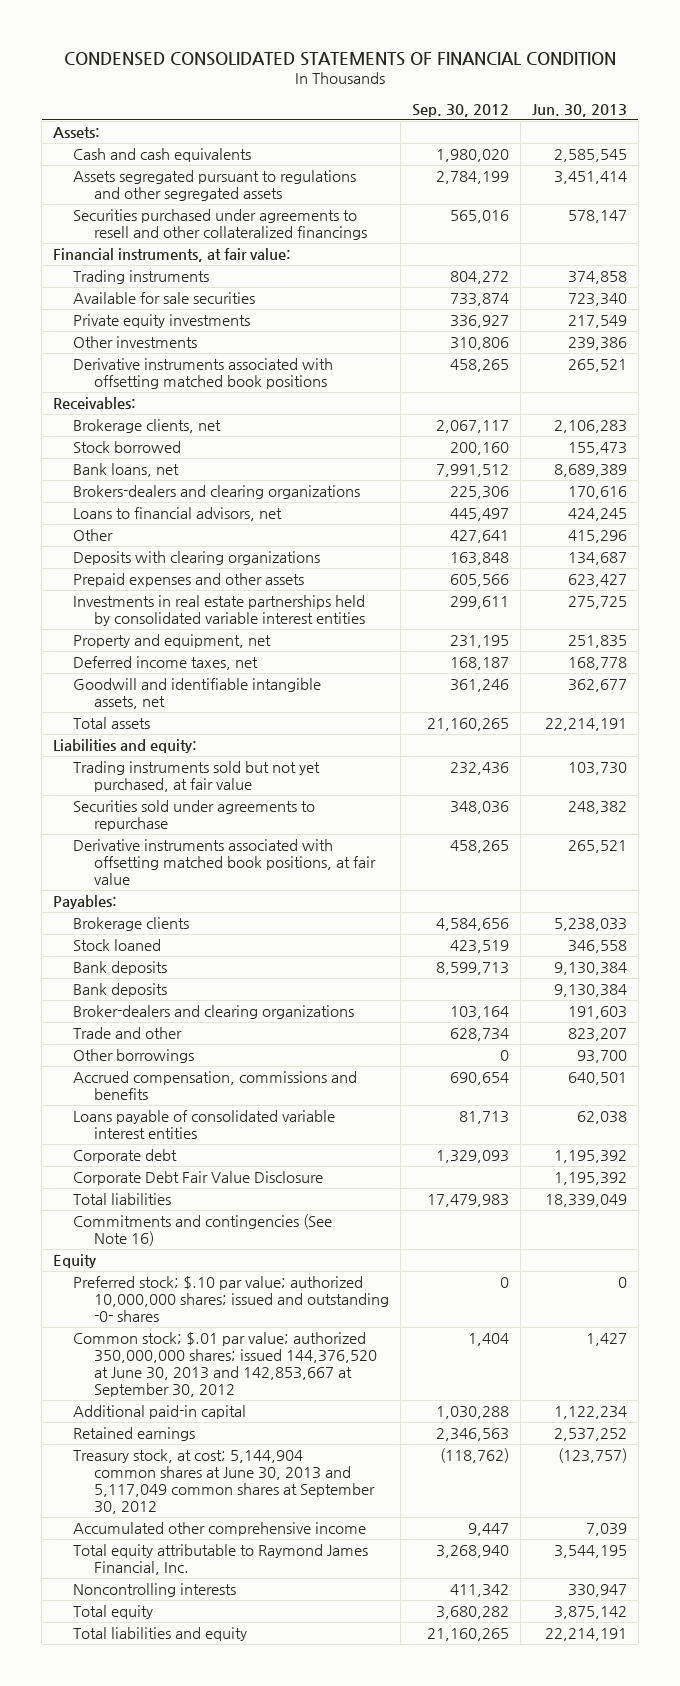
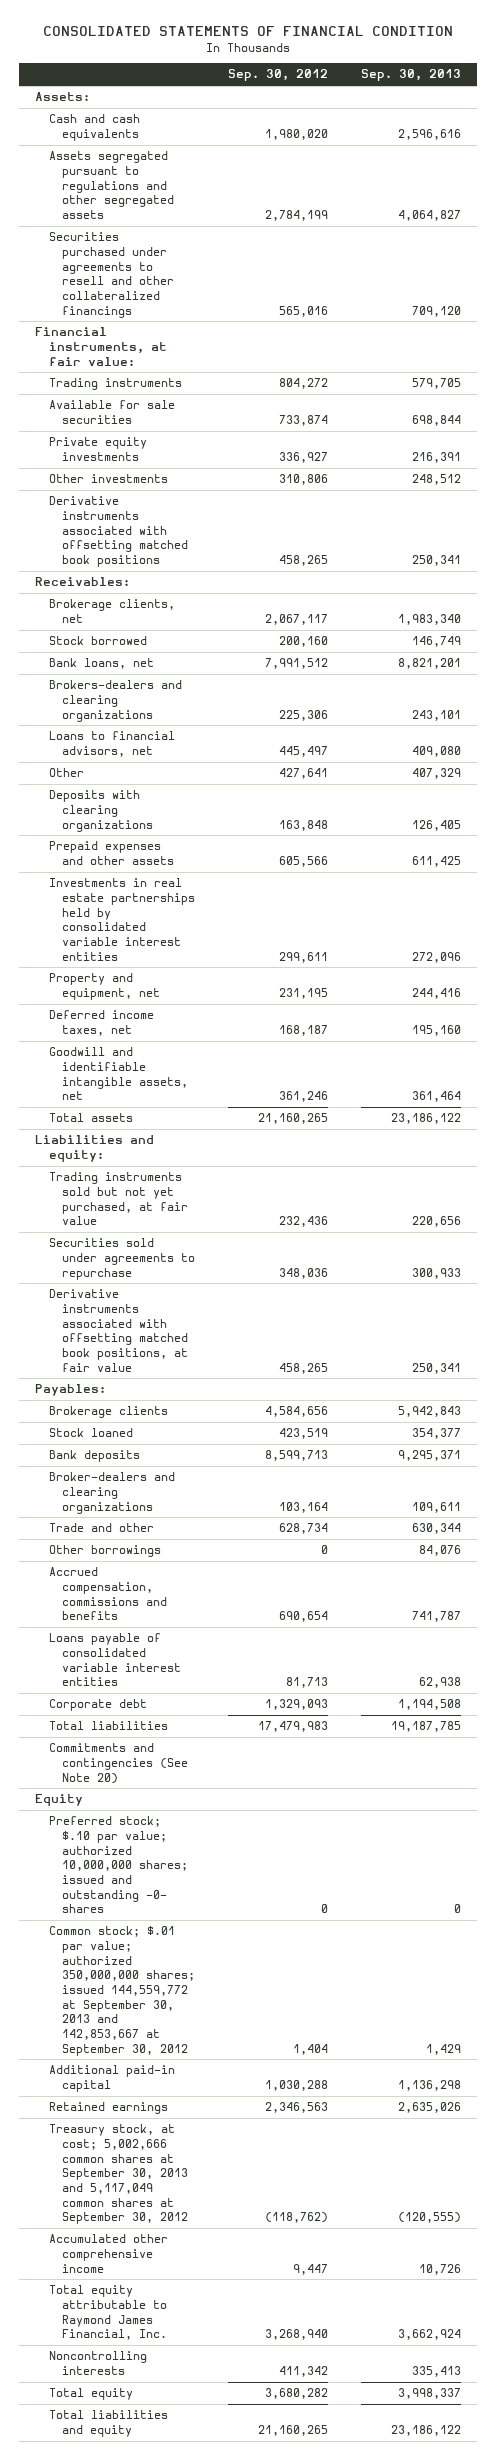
- CONDENSED CONSOLIDATED STATEMENTS OF FINANCIAL CONDITION
+ CONSOLIDATED STATEMENTS OF FINANCIAL CONDITION
- | Sep. 30, 2012 | Jun. 30, 2013
+ | Sep. 30, 2012 | Sep. 30, 2013
- Bank deposits | | 9,130,384
- Corporate Debt Fair Value Disclosure | | 1,195,392
- Commitments and contingencies (See Note 16)
+ Commitments and contingencies (See Note 20)
- Common stock; $.01 par value; authorized 350,000,000 shares; issued 144,376,520 at June 30, 2013 and 142,853,667 at September 30, 2012 | 1,404 | 1,427
+ Common stock; $.01 par value; authorized 350,000,000 shares; issued 144,559,772 at September 30, 2013 and 142,853,667 at September 30, 2012 | 1,404 | 1,429
- Treasury stock, at cost; 5,144,904 common shares at June 30, 2013 and 5,117,049 common shares at September 30, 2012 | (118,762) | (123,757)
+ Treasury stock, at cost; 5,002,666 common shares at September 30, 2013 and 5,117,049 common shares at September 30, 2012 | (118,762) | (120,555)

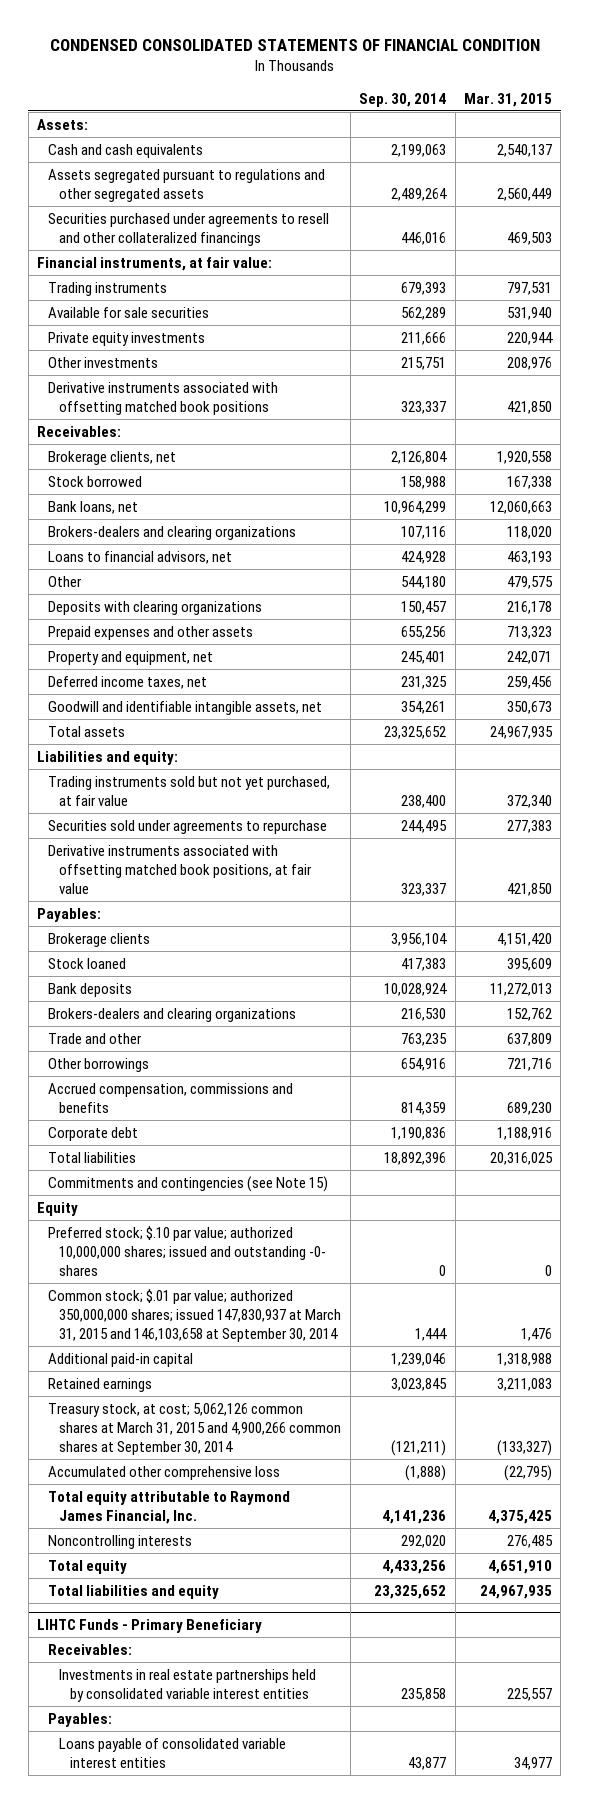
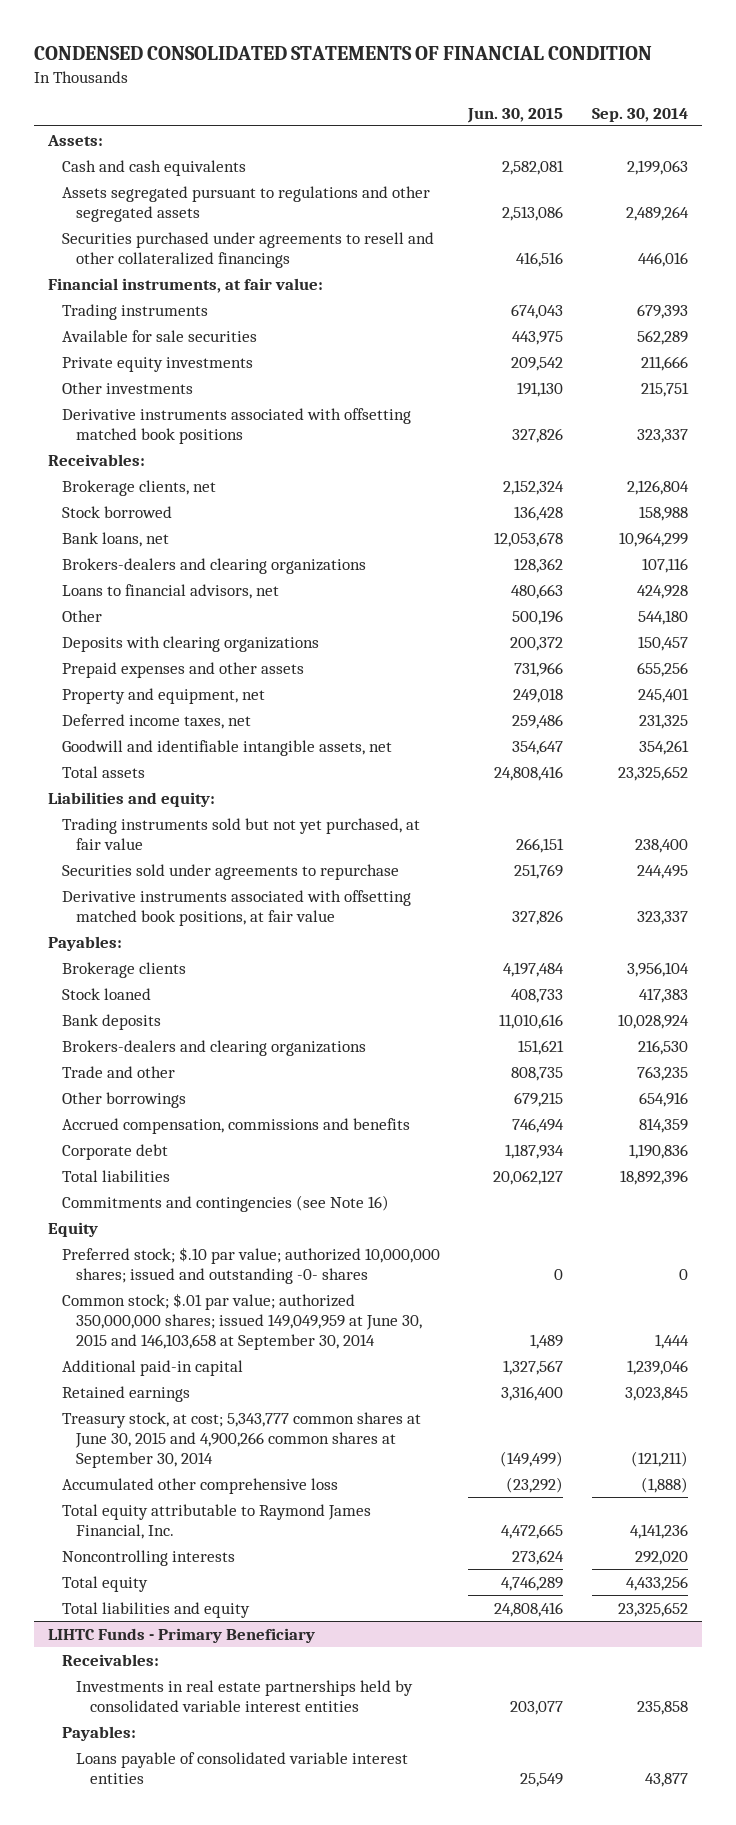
- | Sep. 30, 2014 | Mar. 31, 2015
+ | Jun. 30, 2015 | Sep. 30, 2014
- Commitments and contingencies (see Note 15)
+ Commitments and contingencies (see Note 16)
- Common stock; $.01 par value; authorized 350,000,000 shares; issued 147,830,937 at March 31, 2015 and 146,103,658 at September 30, 2014 | 1,444 | 1,476
+ Common stock; $.01 par value; authorized 350,000,000 shares; issued 149,049,959 at June 30, 2015 and 146,103,658 at September 30, 2014 | 1,489 | 1,444
- Treasury stock, at cost; 5,062,126 common shares at March 31, 2015 and 4,900,266 common shares at September 30, 2014 | (121,211) | (133,327)
+ Treasury stock, at cost; 5,343,777 common shares at June 30, 2015 and 4,900,266 common shares at September 30, 2014 | (149,499) | (121,211)

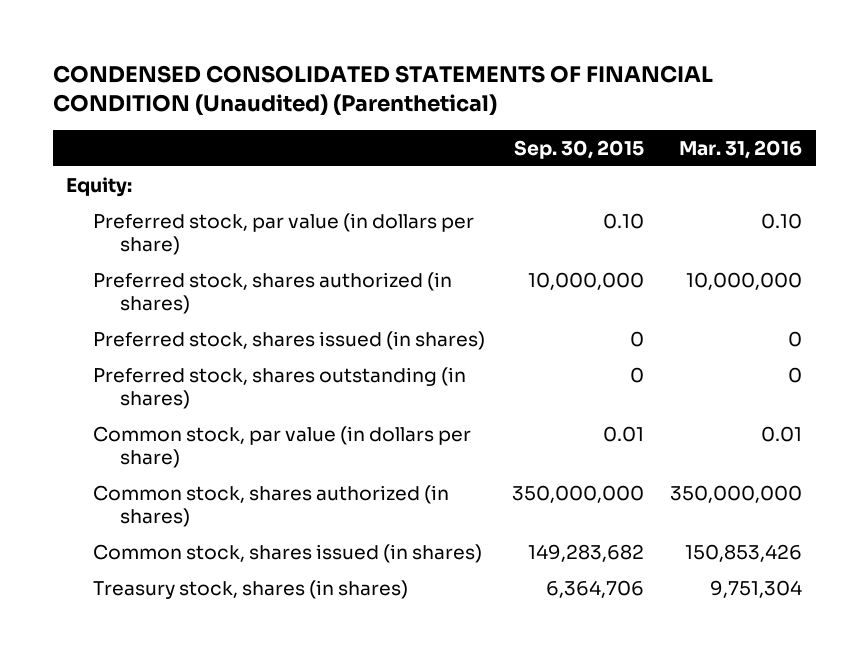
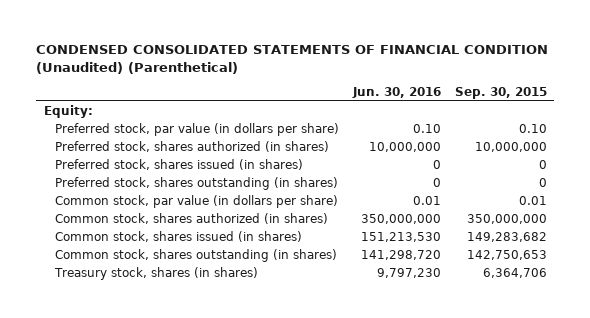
- | Sep. 30, 2015 | Mar. 31, 2016
+ | Jun. 30, 2016 | Sep. 30, 2015
+ Common stock, shares outstanding (in shares) | 141,298,720 | 142,750,653

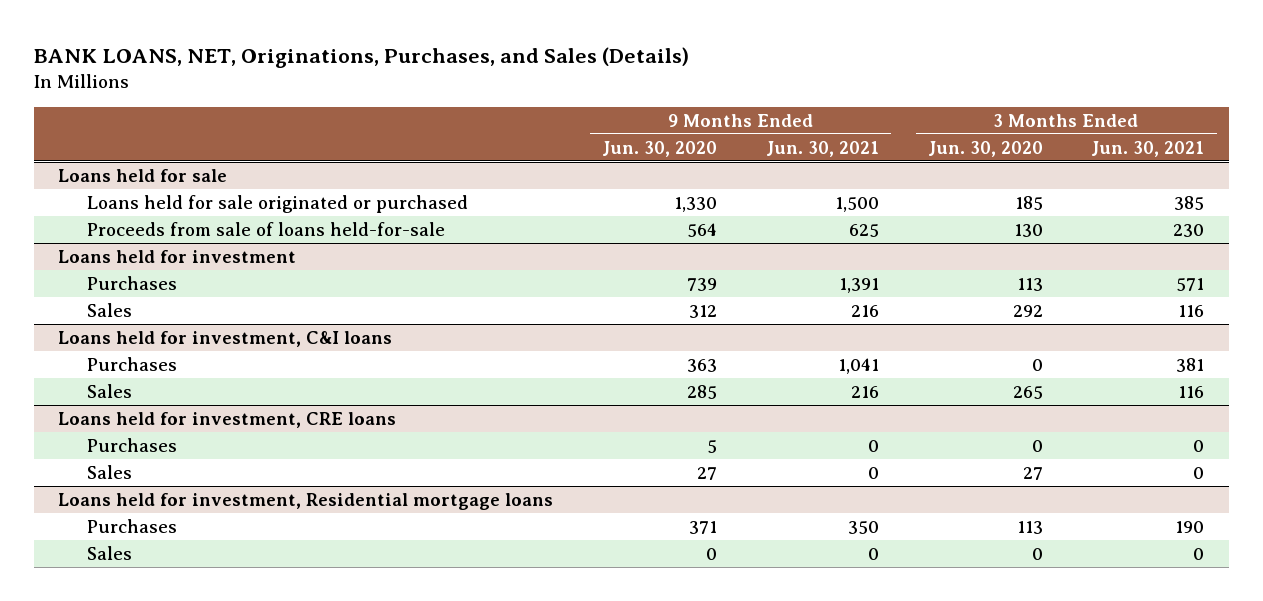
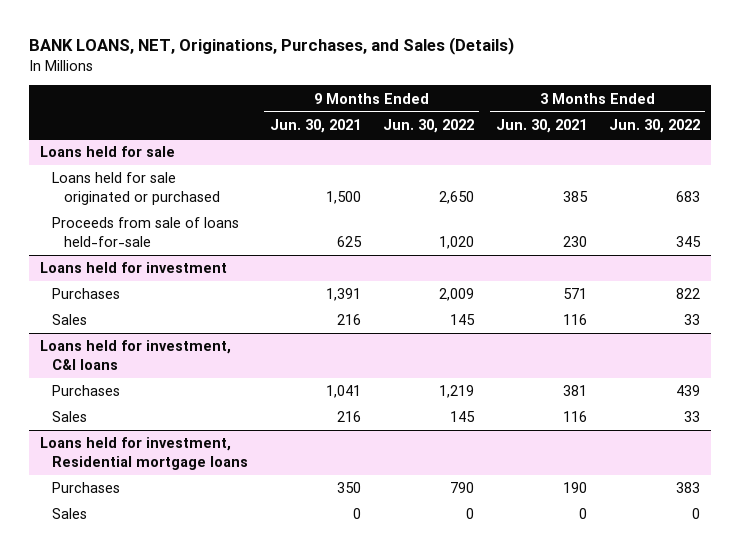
- | 9 Months Ended Jun. 30, 2020 | 9 Months Ended Jun. 30, 2021 | 3 Months Ended Jun. 30, 2020 | 3 Months Ended Jun. 30, 2021
+ | 9 Months Ended Jun. 30, 2021 | 9 Months Ended Jun. 30, 2022 | 3 Months Ended Jun. 30, 2021 | 3 Months Ended Jun. 30, 2022
- Loans held for investment, CRE loans
- Purchases | 5 | 0 | 0 | 0
- Sales | 27 | 0 | 27 | 0

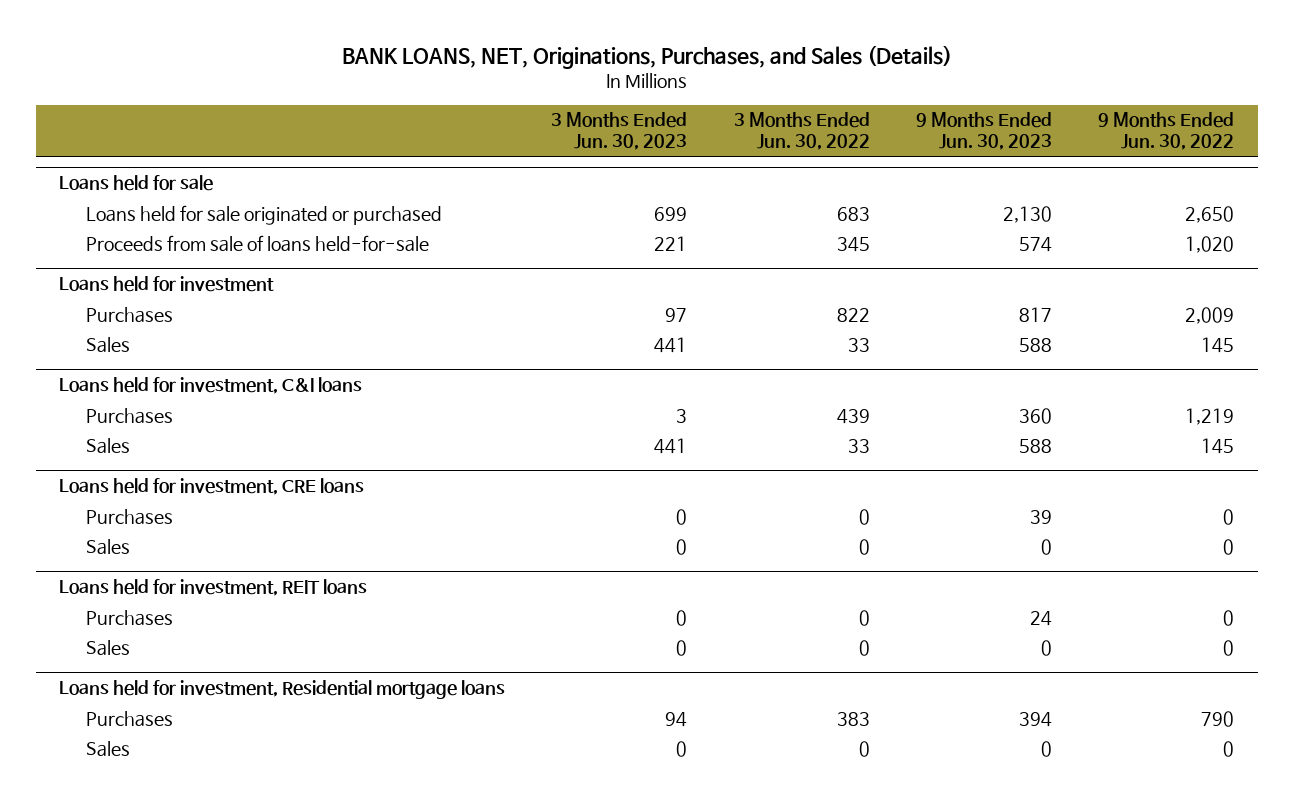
- | 9 Months Ended Jun. 30, 2021 | 9 Months Ended Jun. 30, 2022 | 3 Months Ended Jun. 30, 2021 | 3 Months Ended Jun. 30, 2022
+ | 3 Months Ended Jun. 30, 2023 | 3 Months Ended Jun. 30, 2022 | 9 Months Ended Jun. 30, 2023 | 9 Months Ended Jun. 30, 2022
+ Loans held for investment, CRE loans
+ Purchases | 0 | 0 | 39 | 0
+ Sales | 0 | 0 | 0 | 0
+ Loans held for investment, REIT loans
+ Purchases | 0 | 0 | 24 | 0
+ Sales | 0 | 0 | 0 | 0

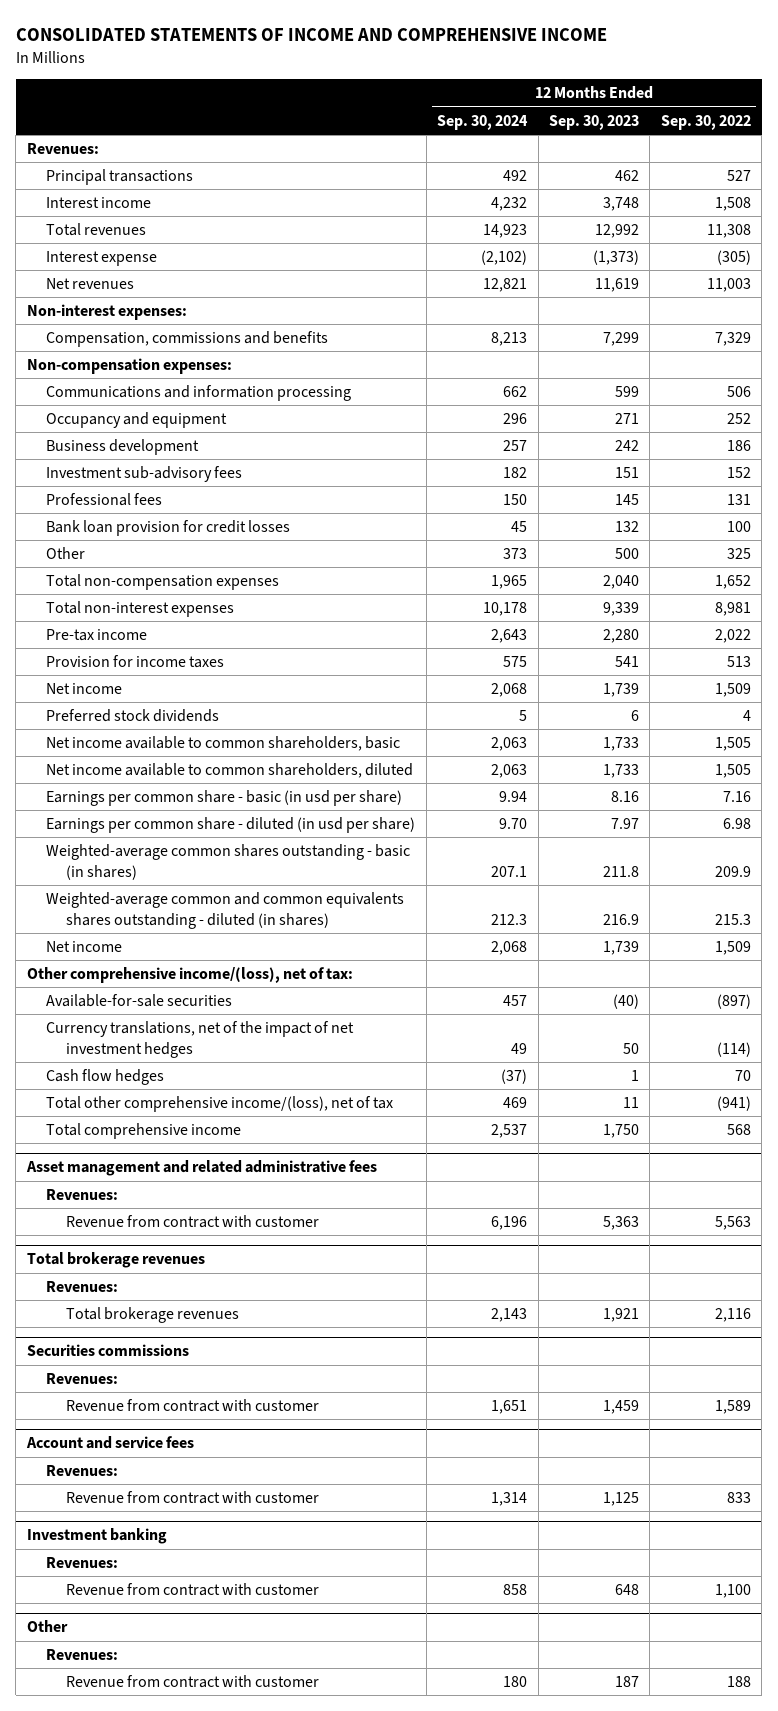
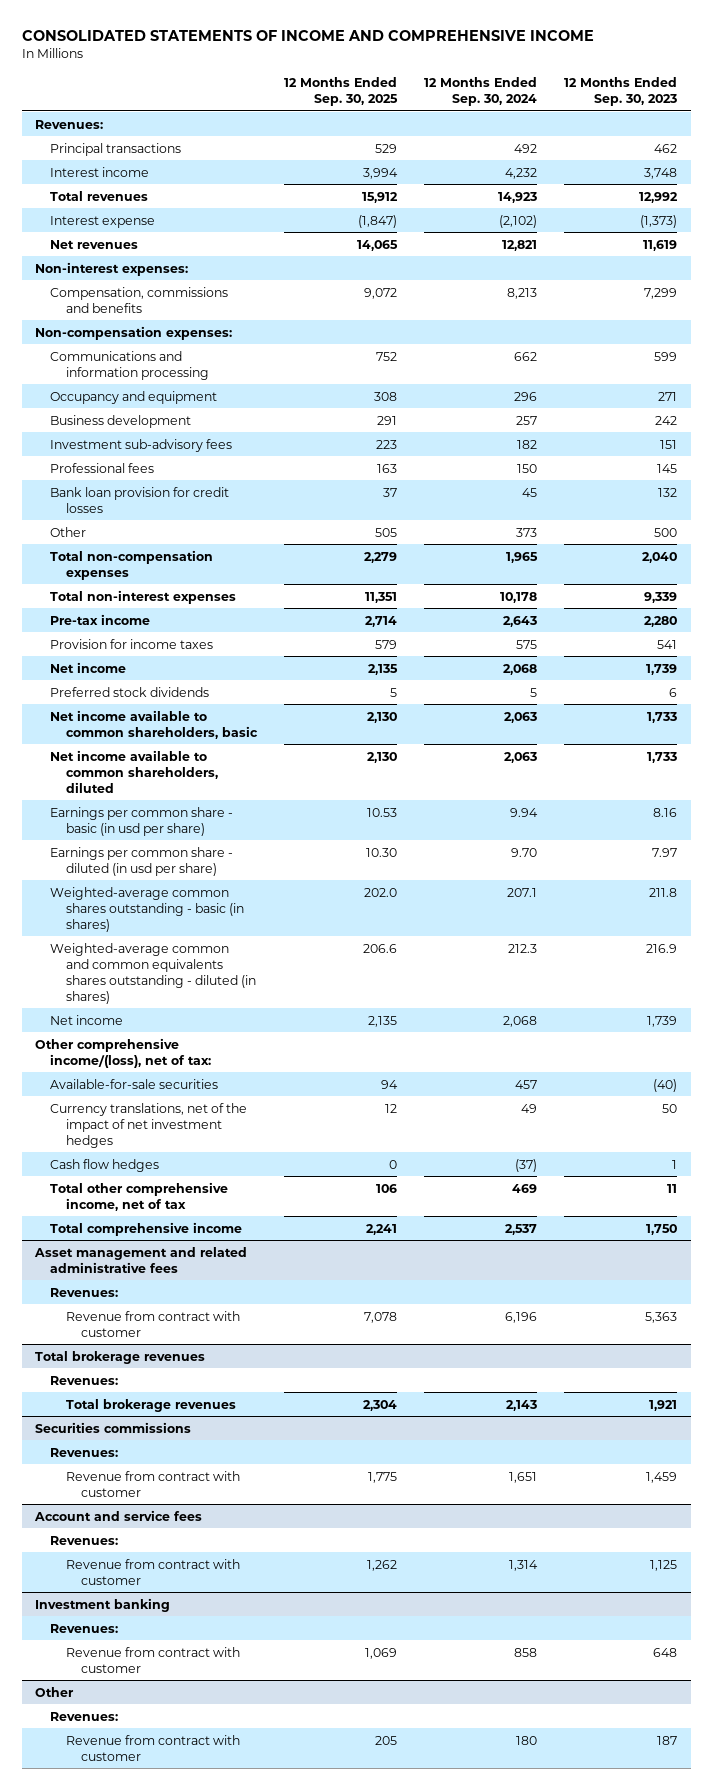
- | 12 Months Ended Sep. 30, 2024 | 12 Months Ended Sep. 30, 2023 | 12 Months Ended Sep. 30, 2022
+ | 12 Months Ended Sep. 30, 2025 | 12 Months Ended Sep. 30, 2024 | 12 Months Ended Sep. 30, 2023
- Total other comprehensive income/(loss), net of tax | 469 | 11 | (941)
+ Total other comprehensive income, net of tax | 106 | 469 | 11

